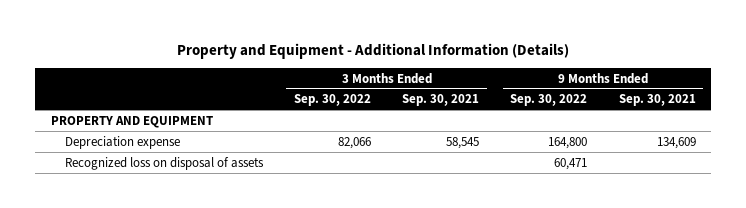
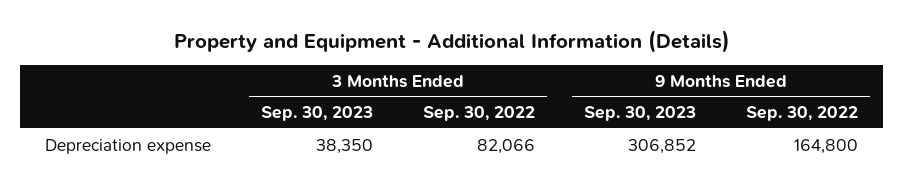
- | 3 Months Ended Sep. 30, 2022 | 3 Months Ended Sep. 30, 2021 | 9 Months Ended Sep. 30, 2022 | 9 Months Ended Sep. 30, 2021
+ | 3 Months Ended Sep. 30, 2023 | 3 Months Ended Sep. 30, 2022 | 9 Months Ended Sep. 30, 2023 | 9 Months Ended Sep. 30, 2022
- PROPERTY AND EQUIPMENT
- Recognized loss on disposal of assets | | | 60,471 |

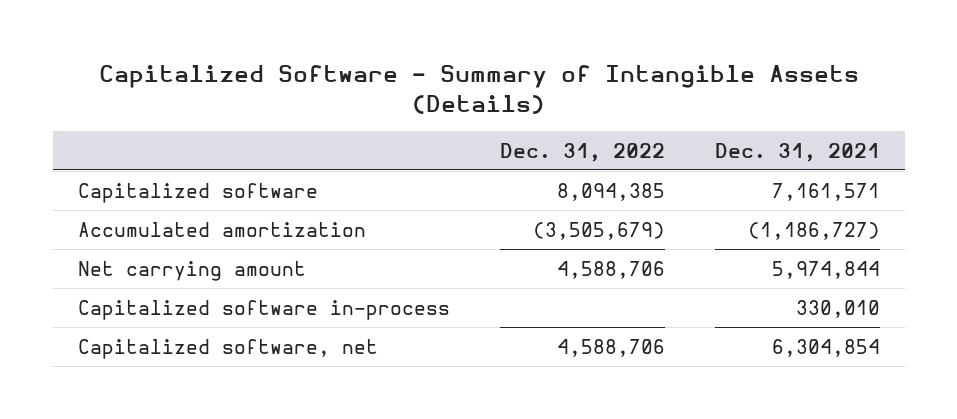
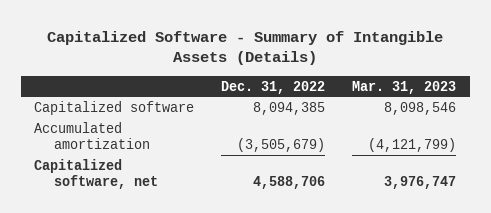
- | Dec. 31, 2022 | Dec. 31, 2021
+ | Dec. 31, 2022 | Mar. 31, 2023
- Net carrying amount | 4,588,706 | 5,974,844
- Capitalized software in-process | | 330,010

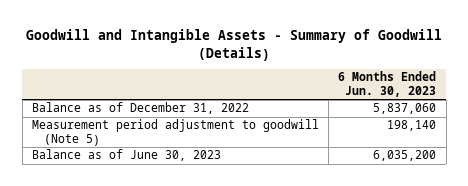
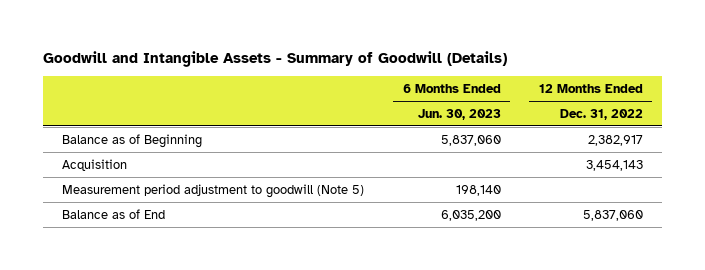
- | 6 Months Ended Jun. 30, 2023
+ | 6 Months Ended Jun. 30, 2023 | 12 Months Ended Dec. 31, 2022
- Balance as of December 31, 2022 | 5,837,060
+ Balance as of Beginning | 5,837,060 | 2,382,917
+ Acquisition | | 3,454,143
- Balance as of June 30, 2023 | 6,035,200
+ Balance as of End | 6,035,200 | 5,837,060

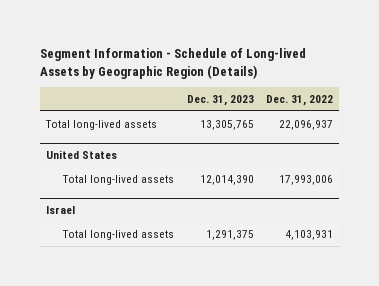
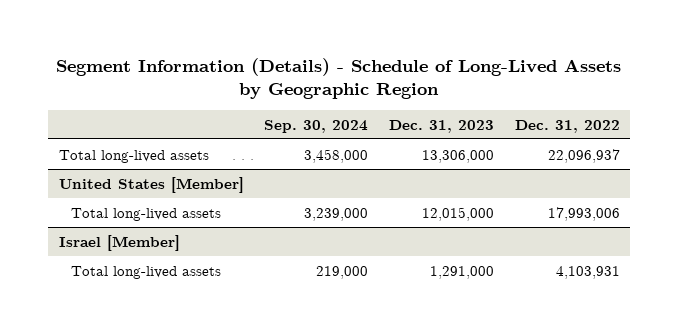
- Segment Information - Schedule of Long-lived Assets by Geographic Region (Details)
+ Segment Information (Details) - Schedule of Long-Lived Assets by Geographic Region
- | Dec. 31, 2023 | Dec. 31, 2022
+ | Sep. 30, 2024 | Dec. 31, 2023 | Dec. 31, 2022
- Total long-lived assets | 13,305,765 | 22,096,937
- United States
- Total long-lived assets | 12,014,390 | 17,993,006
- Israel
- Total long-lived assets | 1,291,375 | 4,103,931
+ Total long-lived assets | 3,458,000 | 13,306,000 | 22,096,937
+ United States [Member]
+ Total long-lived assets | 3,239,000 | 12,015,000 | 17,993,006
+ Israel [Member]
+ Total long-lived assets | 219,000 | 1,291,000 | 4,103,931

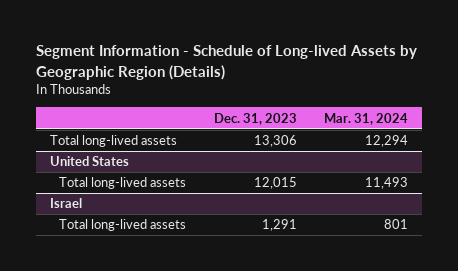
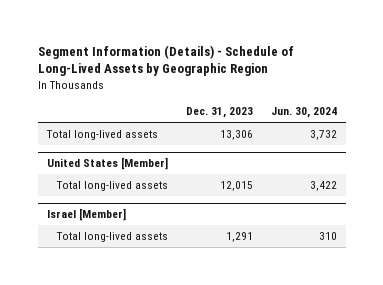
- Segment Information - Schedule of Long-lived Assets by Geographic Region (Details)
+ Segment Information (Details) - Schedule of Long-Lived Assets by Geographic Region
- | Dec. 31, 2023 | Mar. 31, 2024
+ | Dec. 31, 2023 | Jun. 30, 2024
- United States
+ United States [Member]
- Israel
+ Israel [Member]

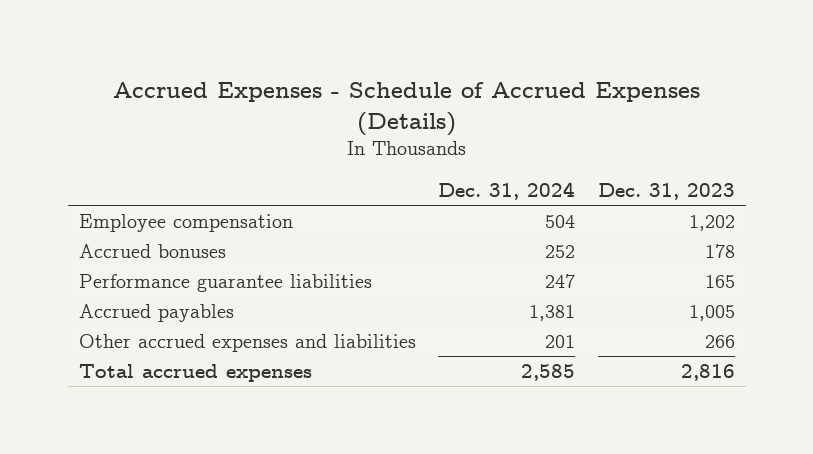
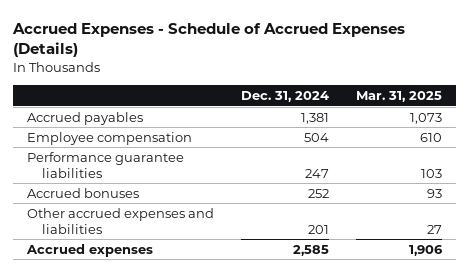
- | Dec. 31, 2024 | Dec. 31, 2023
+ | Dec. 31, 2024 | Mar. 31, 2025
moved up: Accrued payables | 1,381 | 1,073
moved down: Accrued bonuses | 252 | 93
- Total accrued expenses | 2,585 | 2,816
+ Accrued expenses | 2,585 | 1,906

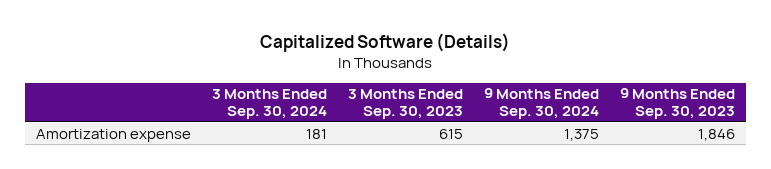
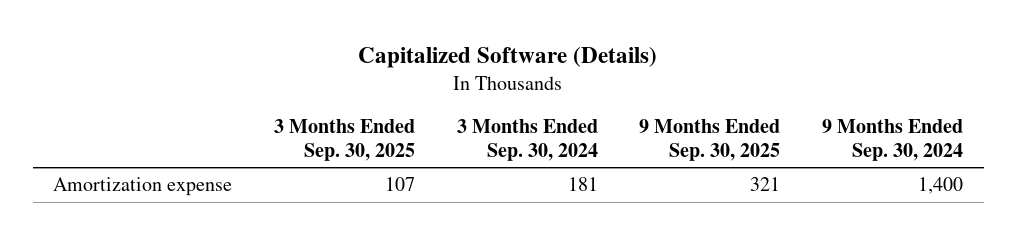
- | 3 Months Ended Sep. 30, 2024 | 3 Months Ended Sep. 30, 2023 | 9 Months Ended Sep. 30, 2024 | 9 Months Ended Sep. 30, 2023
+ | 3 Months Ended Sep. 30, 2025 | 3 Months Ended Sep. 30, 2024 | 9 Months Ended Sep. 30, 2025 | 9 Months Ended Sep. 30, 2024
- Amortization expense | 181 | 615 | 1,375 | 1,846
+ Amortization expense | 107 | 181 | 321 | 1,400

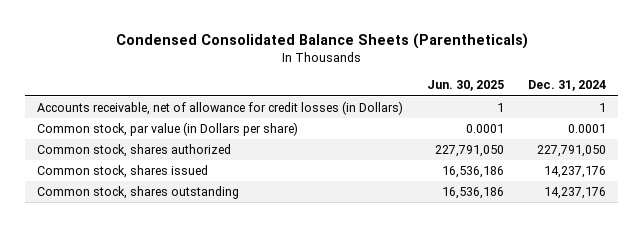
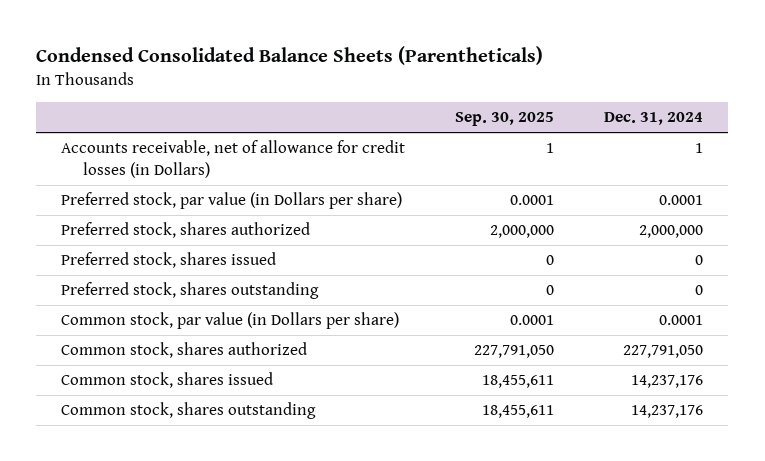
- | Jun. 30, 2025 | Dec. 31, 2024
+ | Sep. 30, 2025 | Dec. 31, 2024
+ Preferred stock, par value (in Dollars per share) | 0.0001 | 0.0001
+ Preferred stock, shares authorized | 2,000,000 | 2,000,000
+ Preferred stock, shares issued | 0 | 0
+ Preferred stock, shares outstanding | 0 | 0

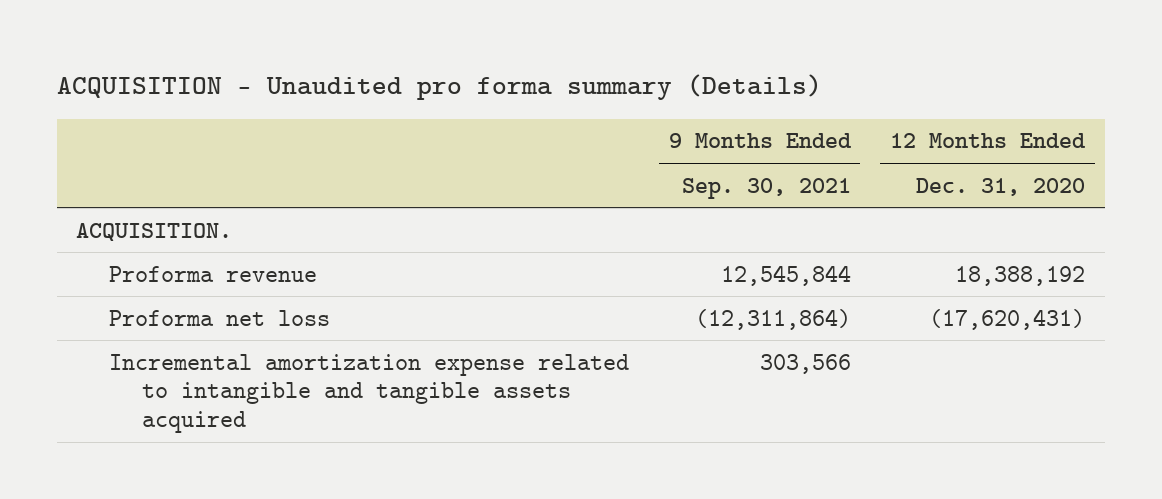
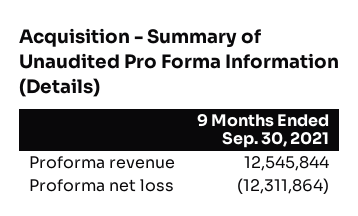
- ACQUISITION - Unaudited pro forma summary (Details)
+ Acquisition - Summary of Unaudited Pro Forma Information (Details)
- | 9 Months Ended Sep. 30, 2021 | 12 Months Ended Dec. 31, 2020
+ | 9 Months Ended Sep. 30, 2021
- ACQUISITION.
- Incremental amortization expense related to intangible and tangible assets acquired | 303,566 |

